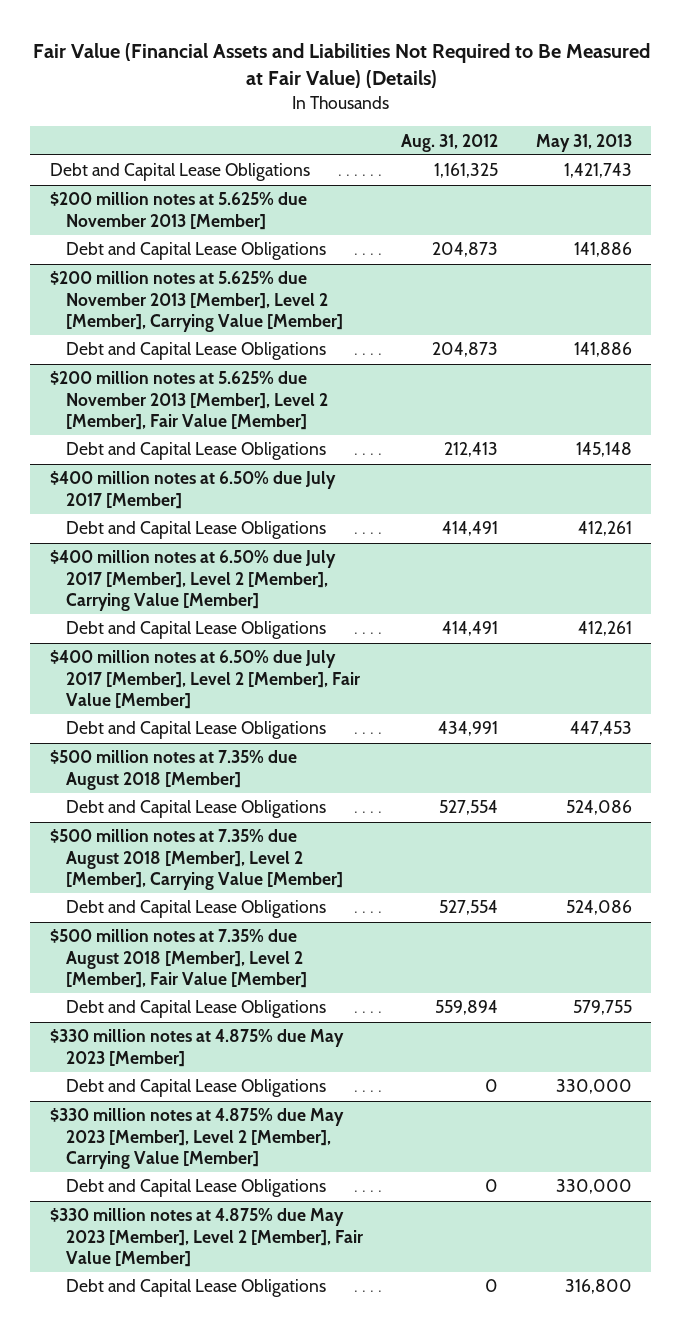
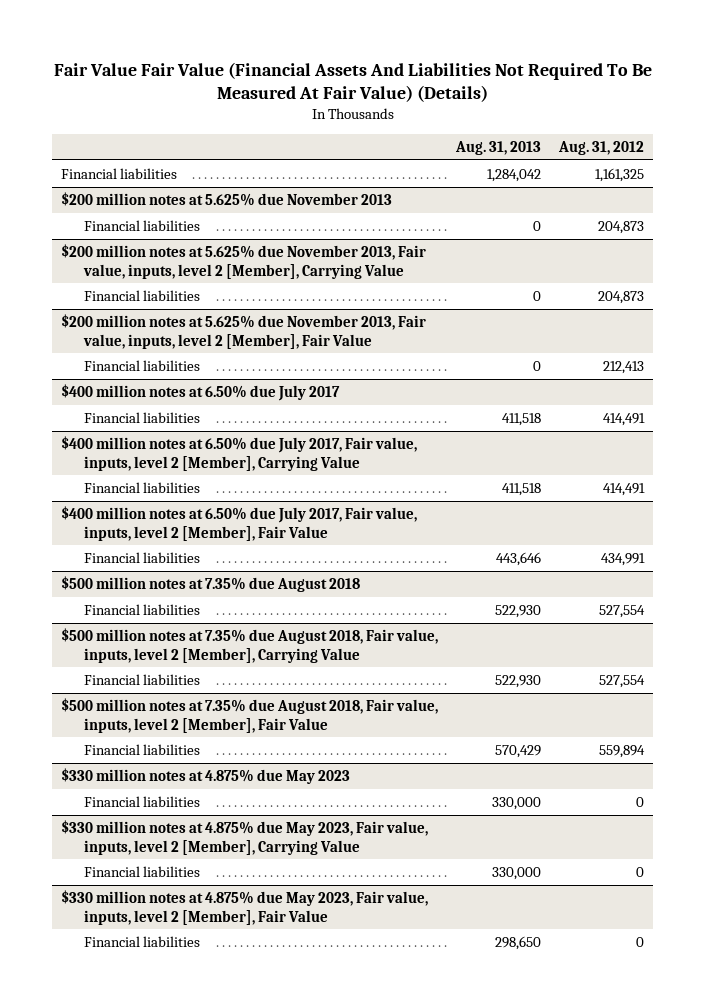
- Fair Value (Financial Assets and Liabilities Not Required to Be Measured at Fair Value) (Details)
+ Fair Value Fair Value (Financial Assets And Liabilities Not Required To Be Measured At Fair Value) (Details)
- | Aug. 31, 2012 | May 31, 2013
+ | Aug. 31, 2013 | Aug. 31, 2012
- Debt and Capital Lease Obligations | 1,161,325 | 1,421,743
- $200 million notes at 5.625% due November 2013 [Member]
- Debt and Capital Lease Obligations | 204,873 | 141,886
- $200 million notes at 5.625% due November 2013 [Member], Level 2 [Member], Carrying Value [Member]
- Debt and Capital Lease Obligations | 204,873 | 141,886
- $200 million notes at 5.625% due November 2013 [Member], Level 2 [Member], Fair Value [Member]
- Debt and Capital Lease Obligations | 212,413 | 145,148
- $400 million notes at 6.50% due July 2017 [Member]
- Debt and Capital Lease Obligations | 414,491 | 412,261
- $400 million notes at 6.50% due July 2017 [Member], Level 2 [Member], Carrying Value [Member]
- Debt and Capital Lease Obligations | 414,491 | 412,261
- $400 million notes at 6.50% due July 2017 [Member], Level 2 [Member], Fair Value [Member]
- Debt and Capital Lease Obligations | 434,991 | 447,453
- $500 million notes at 7.35% due August 2018 [Member]
- Debt and Capital Lease Obligations | 527,554 | 524,086
- $500 million notes at 7.35% due August 2018 [Member], Level 2 [Member], Carrying Value [Member]
- Debt and Capital Lease Obligations | 527,554 | 524,086
- $500 million notes at 7.35% due August 2018 [Member], Level 2 [Member], Fair Value [Member]
- Debt and Capital Lease Obligations | 559,894 | 579,755
- $330 million notes at 4.875% due May 2023 [Member]
- Debt and Capital Lease Obligations | 0 | 330,000
- $330 million notes at 4.875% due May 2023 [Member], Level 2 [Member], Carrying Value [Member]
- Debt and Capital Lease Obligations | 0 | 330,000
- $330 million notes at 4.875% due May 2023 [Member], Level 2 [Member], Fair Value [Member]
- Debt and Capital Lease Obligations | 0 | 316,800
+ Financial liabilities | 1,284,042 | 1,161,325
+ $200 million notes at 5.625% due November 2013
+ Financial liabilities | 0 | 204,873
+ $200 million notes at 5.625% due November 2013, Fair value, inputs, level 2 [Member], Carrying Value
+ Financial liabilities | 0 | 204,873
+ $200 million notes at 5.625% due November 2013, Fair value, inputs, level 2 [Member], Fair Value
+ Financial liabilities | 0 | 212,413
+ $400 million notes at 6.50% due July 2017
+ Financial liabilities | 411,518 | 414,491
+ $400 million notes at 6.50% due July 2017, Fair value, inputs, level 2 [Member], Carrying Value
+ Financial liabilities | 411,518 | 414,491
+ $400 million notes at 6.50% due July 2017, Fair value, inputs, level 2 [Member], Fair Value
+ Financial liabilities | 443,646 | 434,991
+ $500 million notes at 7.35% due August 2018
+ Financial liabilities | 522,930 | 527,554
+ $500 million notes at 7.35% due August 2018, Fair value, inputs, level 2 [Member], Carrying Value
+ Financial liabilities | 522,930 | 527,554
+ $500 million notes at 7.35% due August 2018, Fair value, inputs, level 2 [Member], Fair Value
+ Financial liabilities | 570,429 | 559,894
+ $330 million notes at 4.875% due May 2023
+ Financial liabilities | 330,000 | 0
+ $330 million notes at 4.875% due May 2023, Fair value, inputs, level 2 [Member], Carrying Value
+ Financial liabilities | 330,000 | 0
+ $330 million notes at 4.875% due May 2023, Fair value, inputs, level 2 [Member], Fair Value
+ Financial liabilities | 298,650 | 0

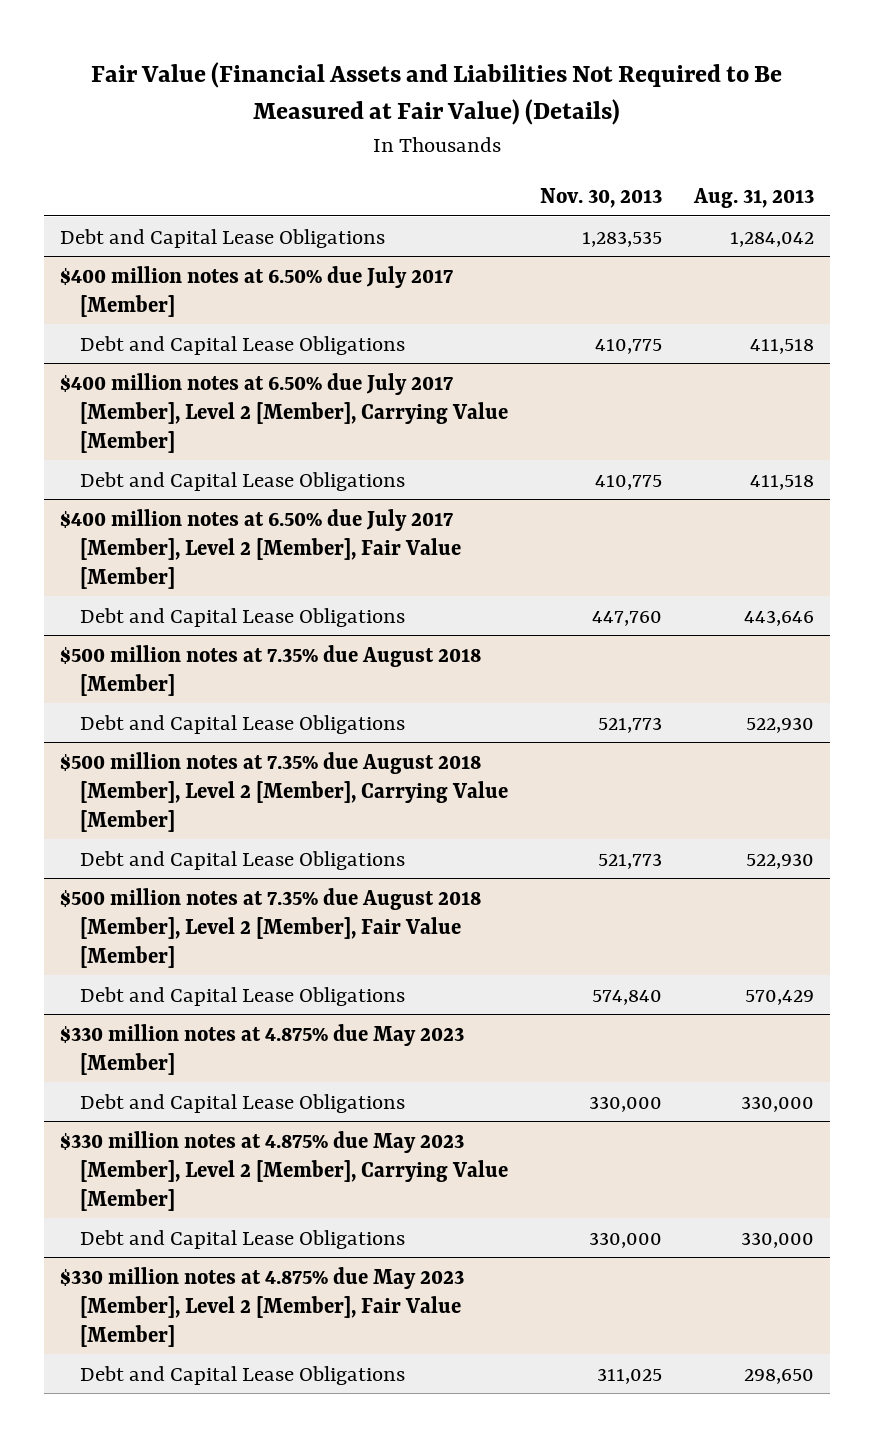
- Fair Value Fair Value (Financial Assets And Liabilities Not Required To Be Measured At Fair Value) (Details)
+ Fair Value (Financial Assets and Liabilities Not Required to Be Measured at Fair Value) (Details)
- | Aug. 31, 2013 | Aug. 31, 2012
+ | Nov. 30, 2013 | Aug. 31, 2013
- Financial liabilities | 1,284,042 | 1,161,325
- $200 million notes at 5.625% due November 2013
- Financial liabilities | 0 | 204,873
- $200 million notes at 5.625% due November 2013, Fair value, inputs, level 2 [Member], Carrying Value
- Financial liabilities | 0 | 204,873
- $200 million notes at 5.625% due November 2013, Fair value, inputs, level 2 [Member], Fair Value
- Financial liabilities | 0 | 212,413
- $400 million notes at 6.50% due July 2017
- Financial liabilities | 411,518 | 414,491
- $400 million notes at 6.50% due July 2017, Fair value, inputs, level 2 [Member], Carrying Value
- Financial liabilities | 411,518 | 414,491
- $400 million notes at 6.50% due July 2017, Fair value, inputs, level 2 [Member], Fair Value
- Financial liabilities | 443,646 | 434,991
- $500 million notes at 7.35% due August 2018
- Financial liabilities | 522,930 | 527,554
- $500 million notes at 7.35% due August 2018, Fair value, inputs, level 2 [Member], Carrying Value
- Financial liabilities | 522,930 | 527,554
- $500 million notes at 7.35% due August 2018, Fair value, inputs, level 2 [Member], Fair Value
- Financial liabilities | 570,429 | 559,894
- $330 million notes at 4.875% due May 2023
- Financial liabilities | 330,000 | 0
- $330 million notes at 4.875% due May 2023, Fair value, inputs, level 2 [Member], Carrying Value
- Financial liabilities | 330,000 | 0
- $330 million notes at 4.875% due May 2023, Fair value, inputs, level 2 [Member], Fair Value
- Financial liabilities | 298,650 | 0
+ Debt and Capital Lease Obligations | 1,283,535 | 1,284,042
+ $400 million notes at 6.50% due July 2017 [Member]
+ Debt and Capital Lease Obligations | 410,775 | 411,518
+ $400 million notes at 6.50% due July 2017 [Member], Level 2 [Member], Carrying Value [Member]
+ Debt and Capital Lease Obligations | 410,775 | 411,518
+ $400 million notes at 6.50% due July 2017 [Member], Level 2 [Member], Fair Value [Member]
+ Debt and Capital Lease Obligations | 447,760 | 443,646
+ $500 million notes at 7.35% due August 2018 [Member]
+ Debt and Capital Lease Obligations | 521,773 | 522,930
+ $500 million notes at 7.35% due August 2018 [Member], Level 2 [Member], Carrying Value [Member]
+ Debt and Capital Lease Obligations | 521,773 | 522,930
+ $500 million notes at 7.35% due August 2018 [Member], Level 2 [Member], Fair Value [Member]
+ Debt and Capital Lease Obligations | 574,840 | 570,429
+ $330 million notes at 4.875% due May 2023 [Member]
+ Debt and Capital Lease Obligations | 330,000 | 330,000
+ $330 million notes at 4.875% due May 2023 [Member], Level 2 [Member], Carrying Value [Member]
+ Debt and Capital Lease Obligations | 330,000 | 330,000
+ $330 million notes at 4.875% due May 2023 [Member], Level 2 [Member], Fair Value [Member]
+ Debt and Capital Lease Obligations | 311,025 | 298,650

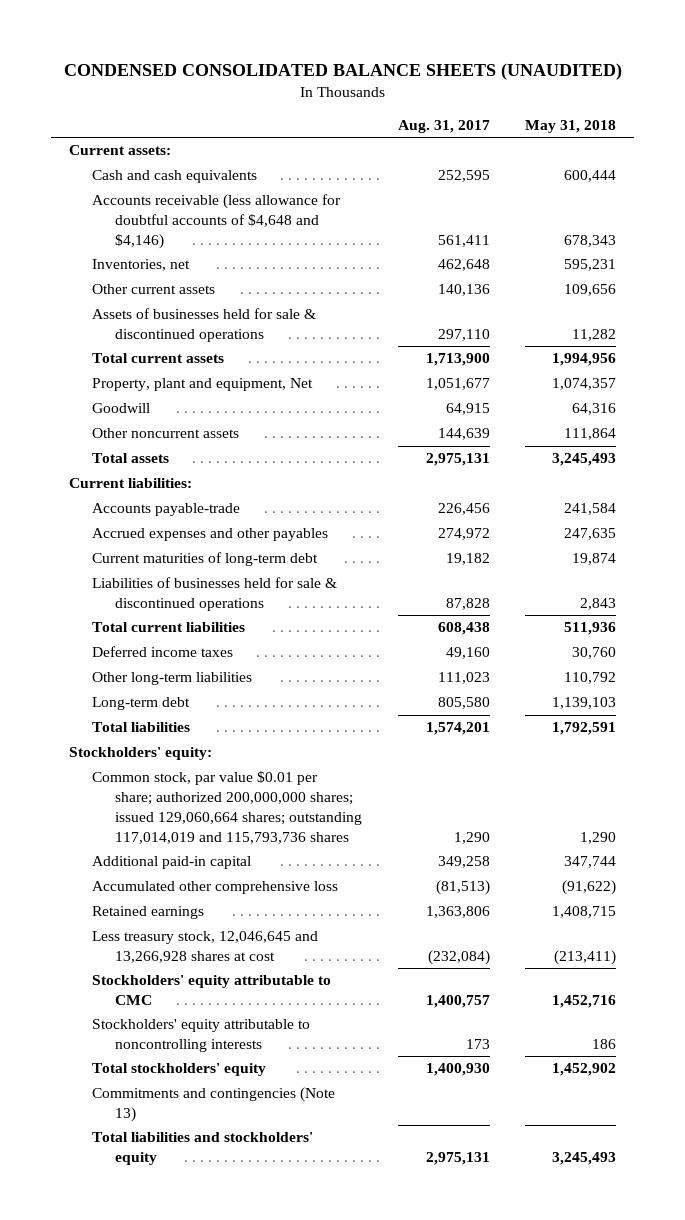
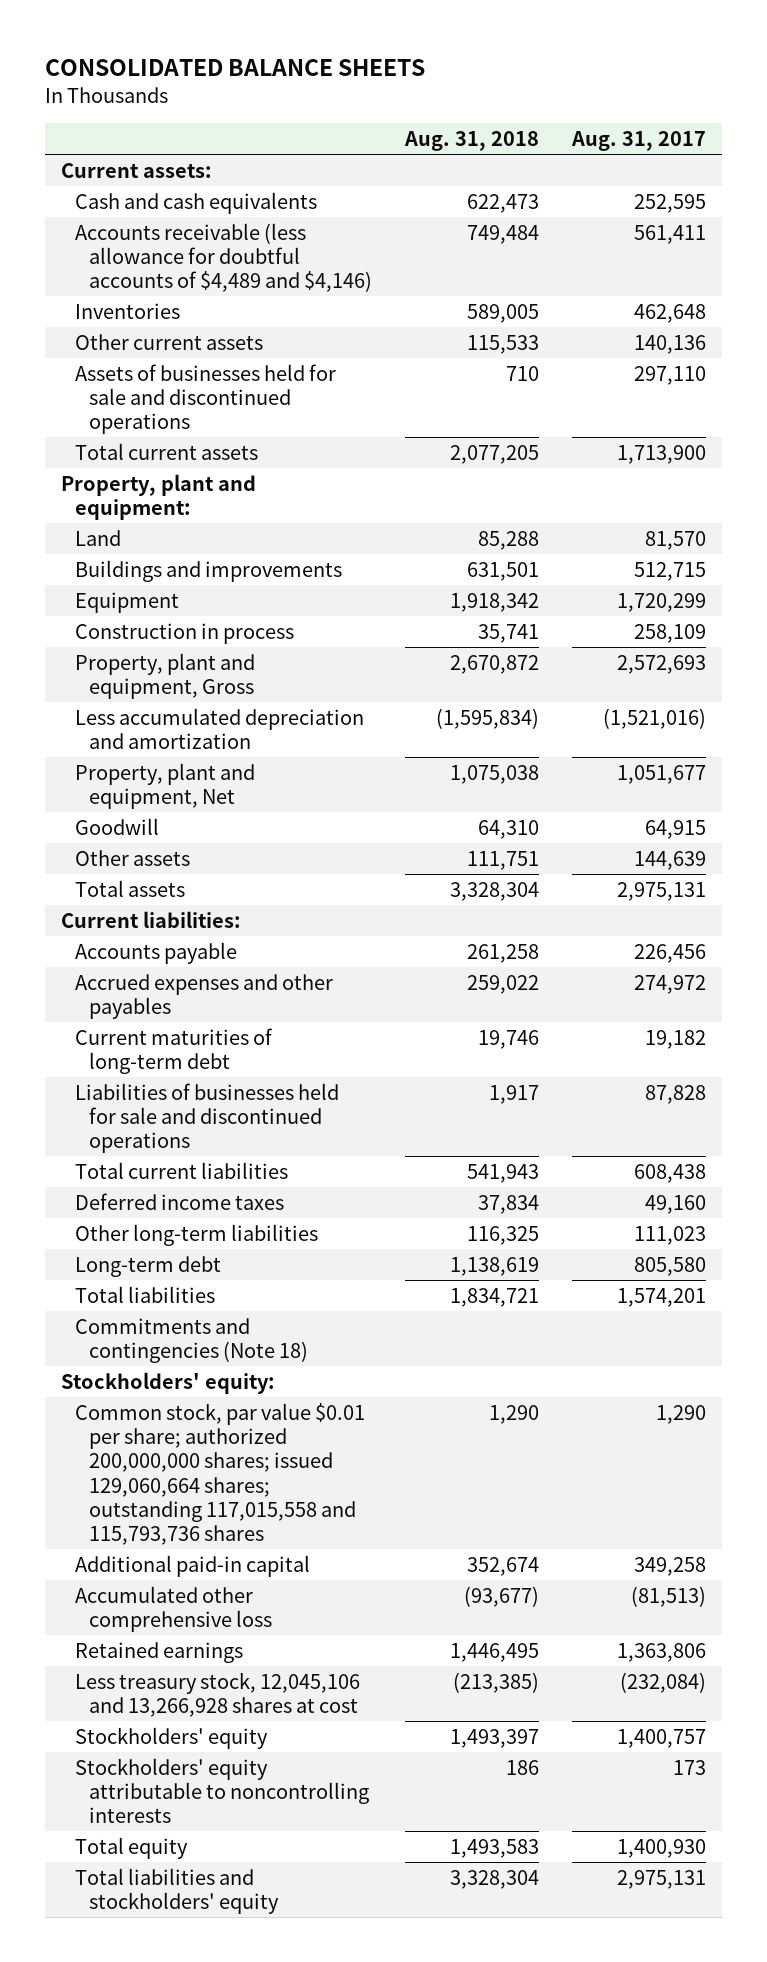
- CONDENSED CONSOLIDATED BALANCE SHEETS (UNAUDITED)
+ CONSOLIDATED BALANCE SHEETS
- | Aug. 31, 2017 | May 31, 2018
+ | Aug. 31, 2018 | Aug. 31, 2017
- Accounts receivable (less allowance for doubtful accounts of $4,648 and $4,146) | 561,411 | 678,343
- Inventories, net | 462,648 | 595,231
+ Accounts receivable (less allowance for doubtful accounts of $4,489 and $4,146) | 749,484 | 561,411
+ Inventories | 589,005 | 462,648
- Assets of businesses held for sale & discontinued operations | 297,110 | 11,282
+ Assets of businesses held for sale and discontinued operations | 710 | 297,110
+ Property, plant and equipment:
+ Land | 85,288 | 81,570
+ Buildings and improvements | 631,501 | 512,715
+ Equipment | 1,918,342 | 1,720,299
+ Construction in process | 35,741 | 258,109
+ Property, plant and equipment, Gross | 2,670,872 | 2,572,693
+ Less accumulated depreciation and amortization | (1,595,834) | (1,521,016)
- Other noncurrent assets | 144,639 | 111,864
+ Other assets | 111,751 | 144,639
- Accounts payable-trade | 226,456 | 241,584
+ Accounts payable | 261,258 | 226,456
- Liabilities of businesses held for sale & discontinued operations | 87,828 | 2,843
+ Liabilities of businesses held for sale and discontinued operations | 1,917 | 87,828
+ Commitments and contingencies (Note 18)
- Common stock, par value $0.01 per share; authorized 200,000,000 shares; issued 129,060,664 shares; outstanding 117,014,019 and 115,793,736 shares | 1,290 | 1,290
+ Common stock, par value $0.01 per share; authorized 200,000,000 shares; issued 129,060,664 shares; outstanding 117,015,558 and 115,793,736 shares | 1,290 | 1,290
- Less treasury stock, 12,046,645 and 13,266,928 shares at cost | (232,084) | (213,411)
- Stockholders' equity attributable to CMC | 1,400,757 | 1,452,716
+ Less treasury stock, 12,045,106 and 13,266,928 shares at cost | (213,385) | (232,084)
+ Stockholders' equity | 1,493,397 | 1,400,757
- Total stockholders' equity | 1,400,930 | 1,452,902
- Commitments and contingencies (Note 13)
+ Total equity | 1,493,583 | 1,400,930

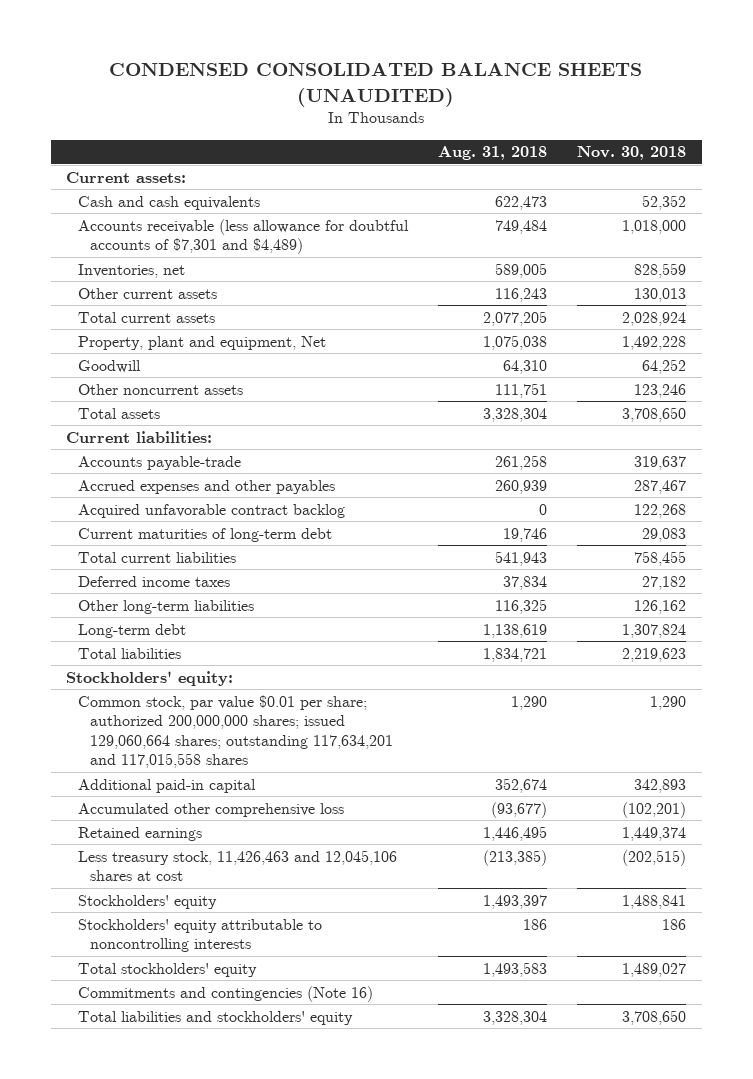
- CONSOLIDATED BALANCE SHEETS
+ CONDENSED CONSOLIDATED BALANCE SHEETS (UNAUDITED)
- | Aug. 31, 2018 | Aug. 31, 2017
+ | Aug. 31, 2018 | Nov. 30, 2018
- Accounts receivable (less allowance for doubtful accounts of $4,489 and $4,146) | 749,484 | 561,411
- Inventories | 589,005 | 462,648
- Other current assets | 115,533 | 140,136
- Assets of businesses held for sale and discontinued operations | 710 | 297,110
+ Accounts receivable (less allowance for doubtful accounts of $7,301 and $4,489) | 749,484 | 1,018,000
+ Inventories, net | 589,005 | 828,559
+ Other current assets | 116,243 | 130,013
- Property, plant and equipment:
- Land | 85,288 | 81,570
- Buildings and improvements | 631,501 | 512,715
- Equipment | 1,918,342 | 1,720,299
- Construction in process | 35,741 | 258,109
- Property, plant and equipment, Gross | 2,670,872 | 2,572,693
- Less accumulated depreciation and amortization | (1,595,834) | (1,521,016)
- Other assets | 111,751 | 144,639
+ Other noncurrent assets | 111,751 | 123,246
- Accounts payable | 261,258 | 226,456
- Accrued expenses and other payables | 259,022 | 274,972
+ Accounts payable-trade | 261,258 | 319,637
+ Accrued expenses and other payables | 260,939 | 287,467
+ Acquired unfavorable contract backlog | 0 | 122,268
- Liabilities of businesses held for sale and discontinued operations | 1,917 | 87,828
- Commitments and contingencies (Note 18)
- Common stock, par value $0.01 per share; authorized 200,000,000 shares; issued 129,060,664 shares; outstanding 117,015,558 and 115,793,736 shares | 1,290 | 1,290
+ Common stock, par value $0.01 per share; authorized 200,000,000 shares; issued 129,060,664 shares; outstanding 117,634,201 and 117,015,558 shares | 1,290 | 1,290
- Less treasury stock, 12,045,106 and 13,266,928 shares at cost | (213,385) | (232,084)
+ Less treasury stock, 11,426,463 and 12,045,106 shares at cost | (213,385) | (202,515)
- Total equity | 1,493,583 | 1,400,930
+ Total stockholders' equity | 1,493,583 | 1,489,027
+ Commitments and contingencies (Note 16)

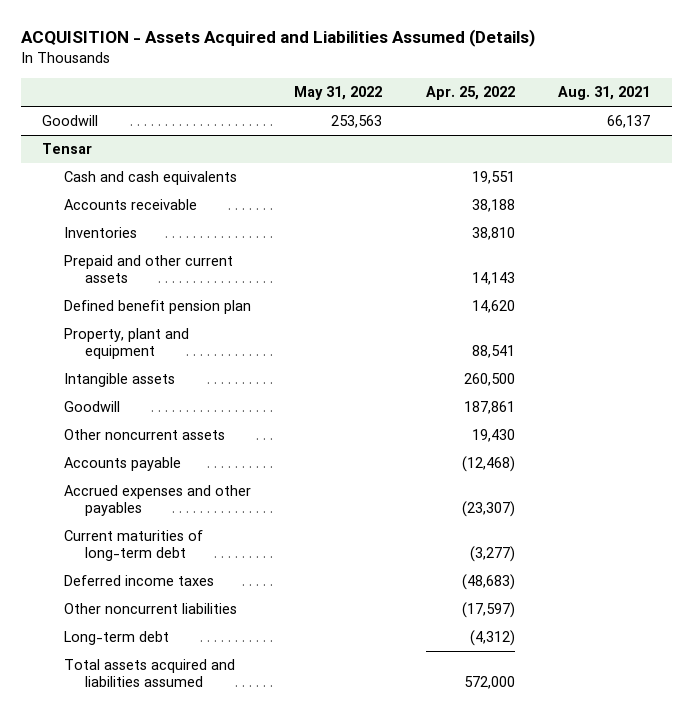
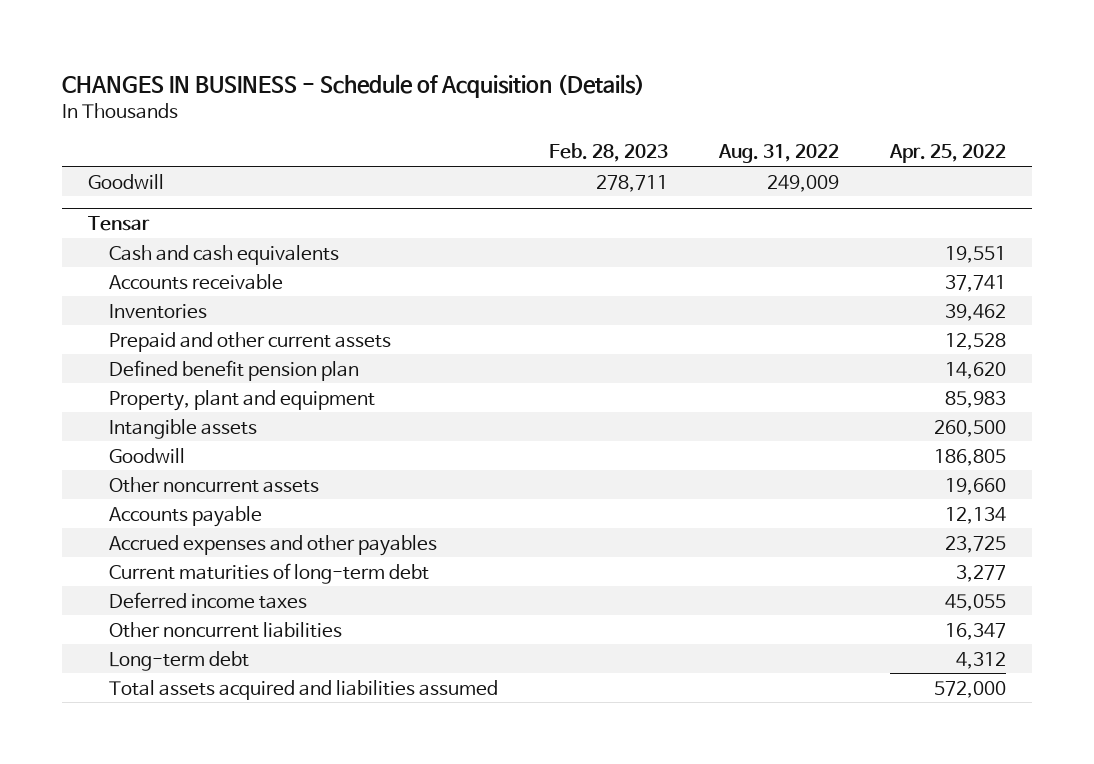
- ACQUISITION - Assets Acquired and Liabilities Assumed (Details)
+ CHANGES IN BUSINESS - Schedule of Acquisition (Details)
- | May 31, 2022 | Apr. 25, 2022 | Aug. 31, 2021
+ | Feb. 28, 2023 | Aug. 31, 2022 | Apr. 25, 2022
@ Tensar
- Accounts receivable | | 38,188 |
- Inventories | | 38,810 |
- Prepaid and other current assets | | 14,143 |
+ Accounts receivable | | | 37,741
+ Inventories | | | 39,462
+ Prepaid and other current assets | | | 12,528
- Property, plant and equipment | | 88,541 |
+ Property, plant and equipment | | | 85,983
- Goodwill | | 187,861 |
- Other noncurrent assets | | 19,430 |
- Accounts payable | | (12,468) |
- Accrued expenses and other payables | | (23,307) |
- Current maturities of long-term debt | | (3,277) |
- Deferred income taxes | | (48,683) |
- Other noncurrent liabilities | | (17,597) |
- Long-term debt | | (4,312) |
+ Goodwill | | | 186,805
+ Other noncurrent assets | | | 19,660
+ Accounts payable | | | 12,134
+ Accrued expenses and other payables | | | 23,725
+ Current maturities of long-term debt | | | 3,277
+ Deferred income taxes | | | 45,055
+ Other noncurrent liabilities | | | 16,347
+ Long-term debt | | | 4,312

